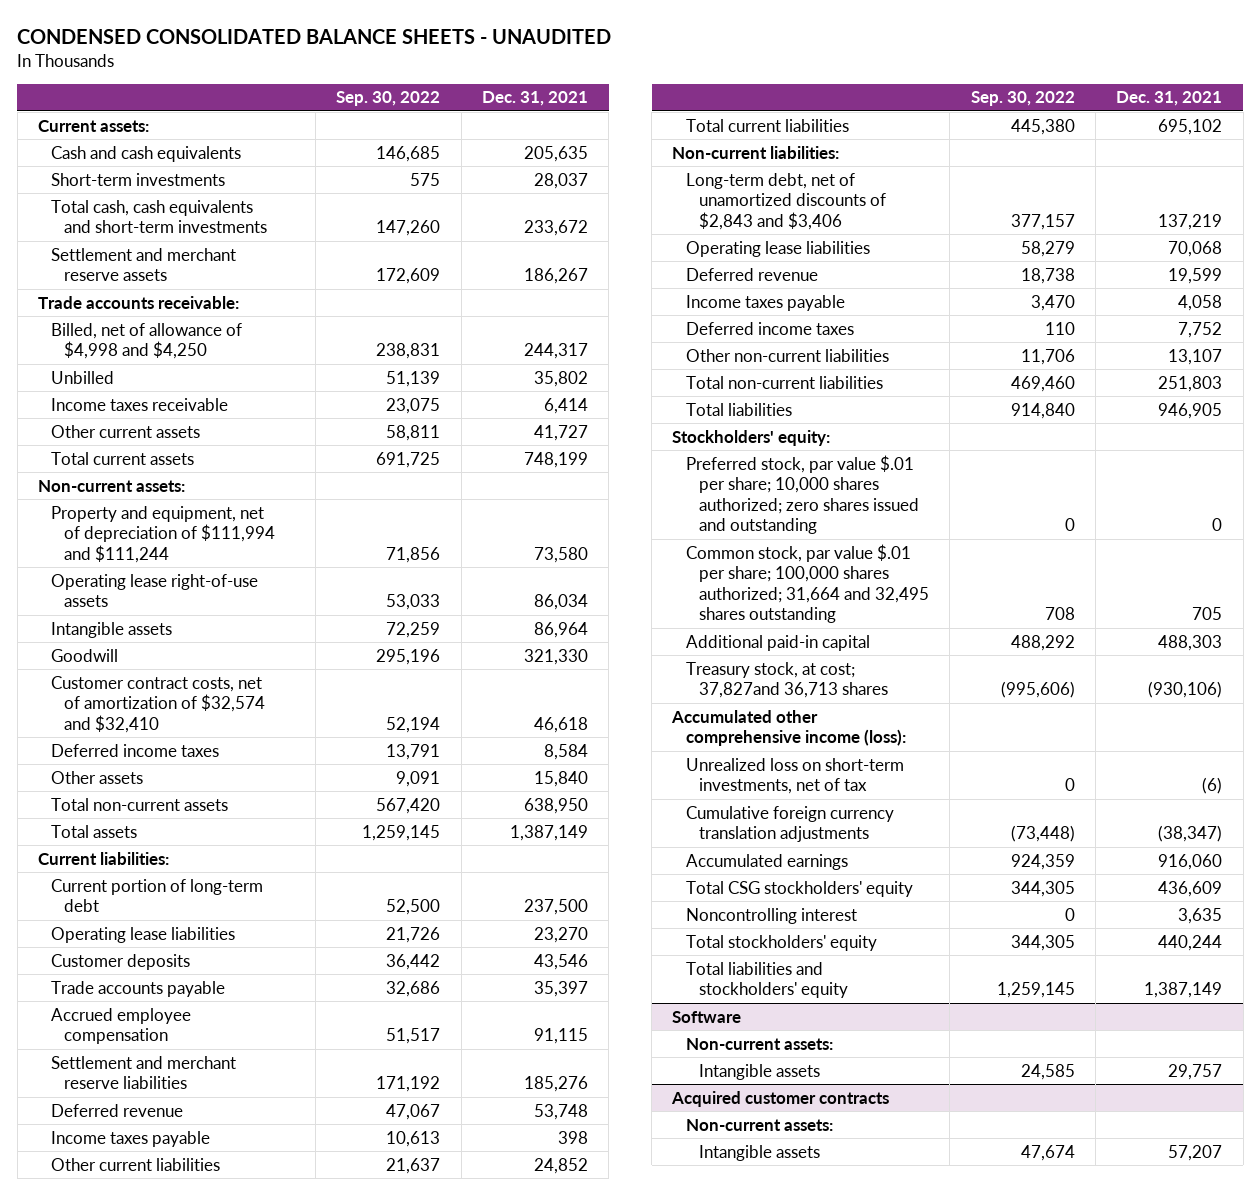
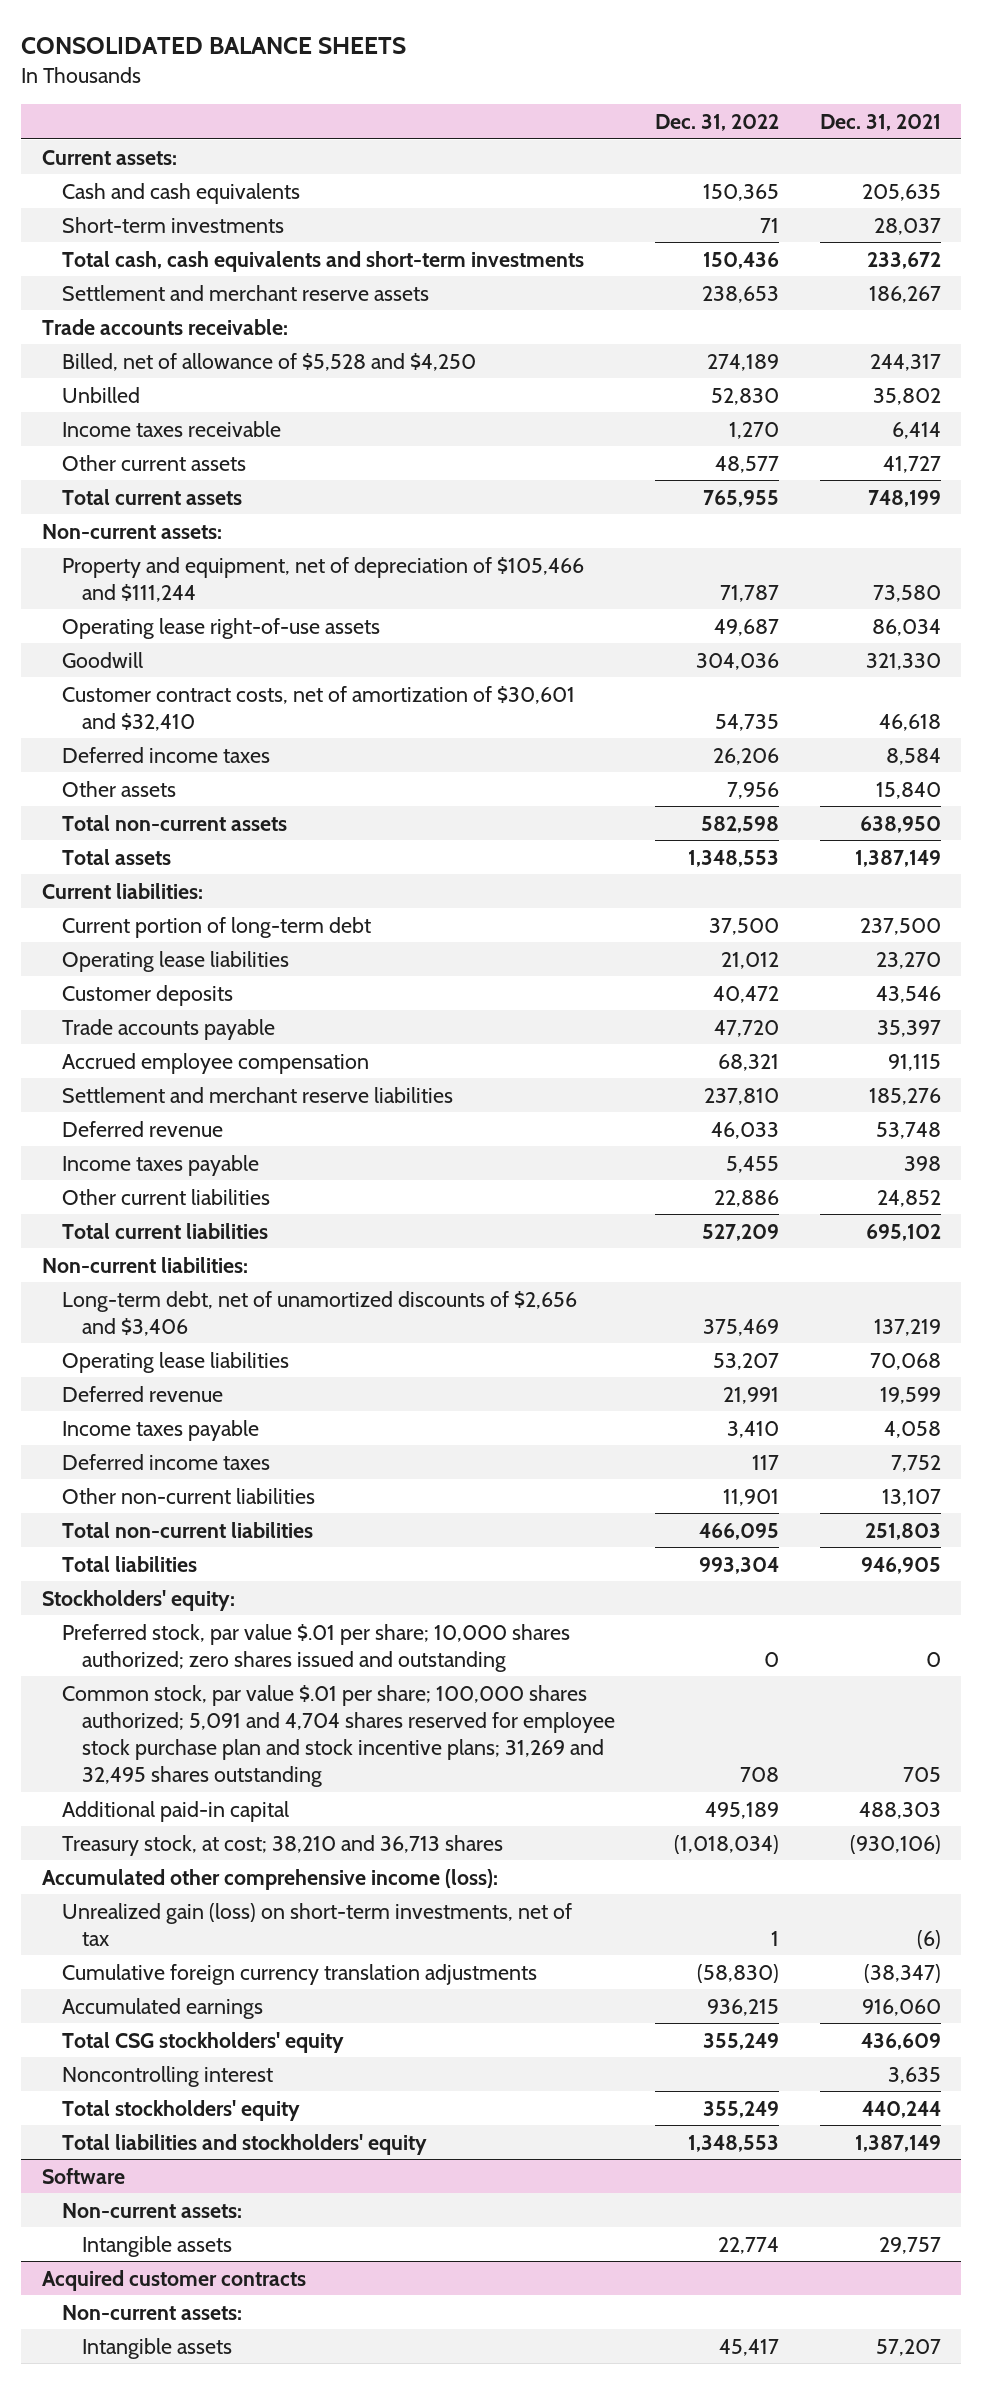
- CONDENSED CONSOLIDATED BALANCE SHEETS - UNAUDITED
+ CONSOLIDATED BALANCE SHEETS
- | Sep. 30, 2022 | Dec. 31, 2021
+ | Dec. 31, 2022 | Dec. 31, 2021
- Billed, net of allowance of $4,998 and $4,250 | 238,831 | 244,317
+ Billed, net of allowance of $5,528 and $4,250 | 274,189 | 244,317
- Property and equipment, net of depreciation of $111,994 and $111,244 | 71,856 | 73,580
+ Property and equipment, net of depreciation of $105,466 and $111,244 | 71,787 | 73,580
- Intangible assets | 72,259 | 86,964
- Customer contract costs, net of amortization of $32,574 and $32,410 | 52,194 | 46,618
+ Customer contract costs, net of amortization of $30,601 and $32,410 | 54,735 | 46,618
- Long-term debt, net of unamortized discounts of $2,843 and $3,406 | 377,157 | 137,219
+ Long-term debt, net of unamortized discounts of $2,656 and $3,406 | 375,469 | 137,219
- Common stock, par value $.01 per share; 100,000 shares authorized; 31,664 and 32,495 shares outstanding | 708 | 705
+ Common stock, par value $.01 per share; 100,000 shares authorized; 5,091 and 4,704 shares reserved for employee stock purchase plan and stock incentive plans; 31,269 and 32,495 shares outstanding | 708 | 705
- Treasury stock, at cost; 37,827and 36,713 shares | (995,606) | (930,106)
+ Treasury stock, at cost; 38,210 and 36,713 shares | (1,018,034) | (930,106)
- Unrealized loss on short-term investments, net of tax | 0 | (6)
+ Unrealized gain (loss) on short-term investments, net of tax | 1 | (6)

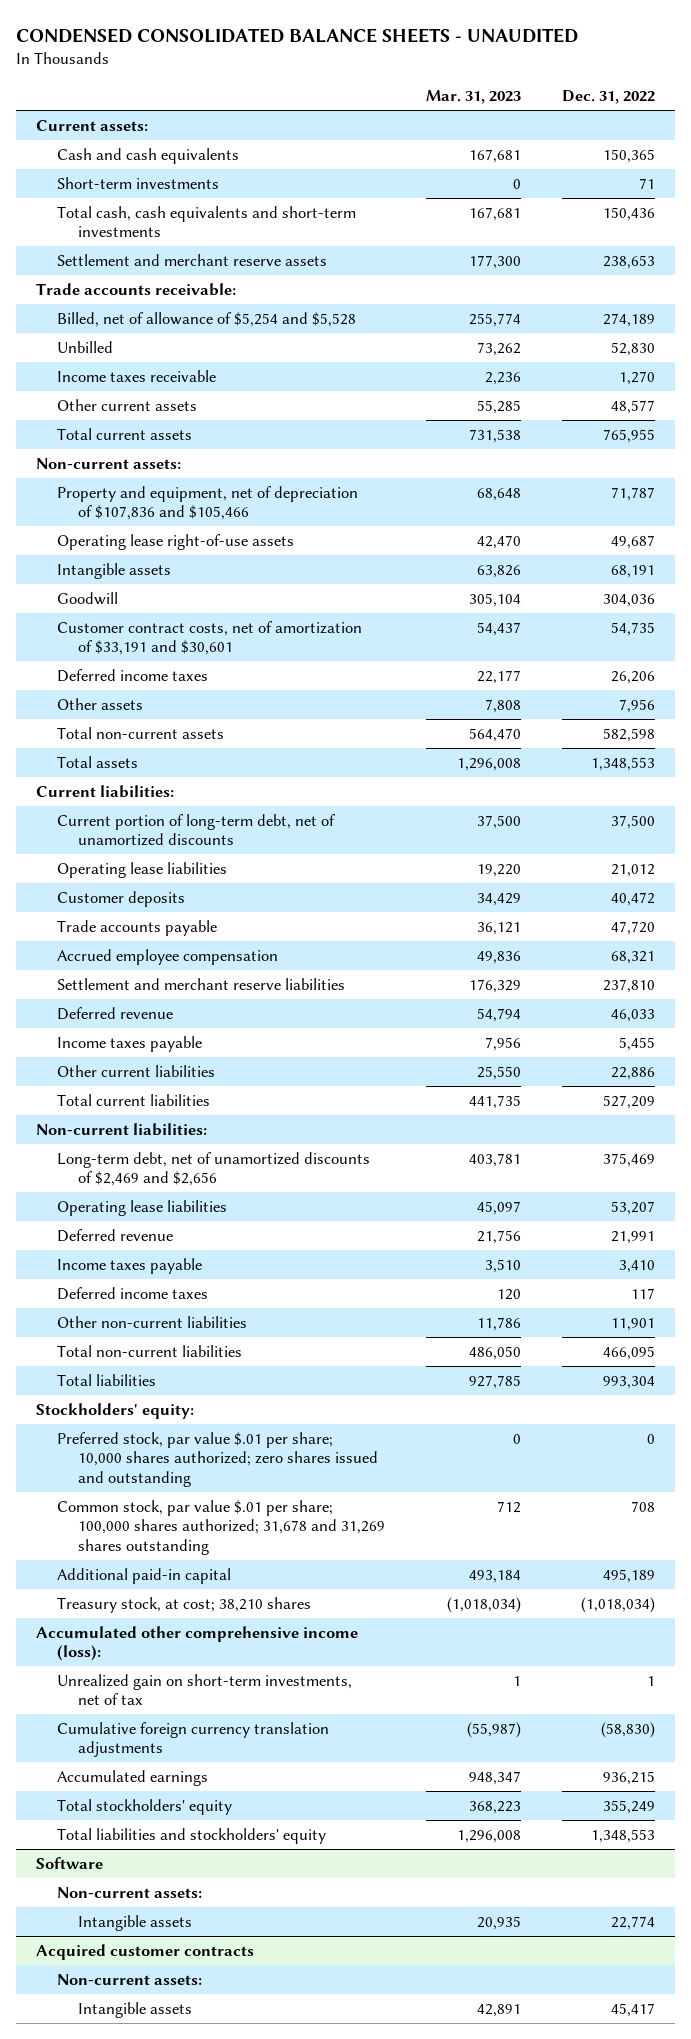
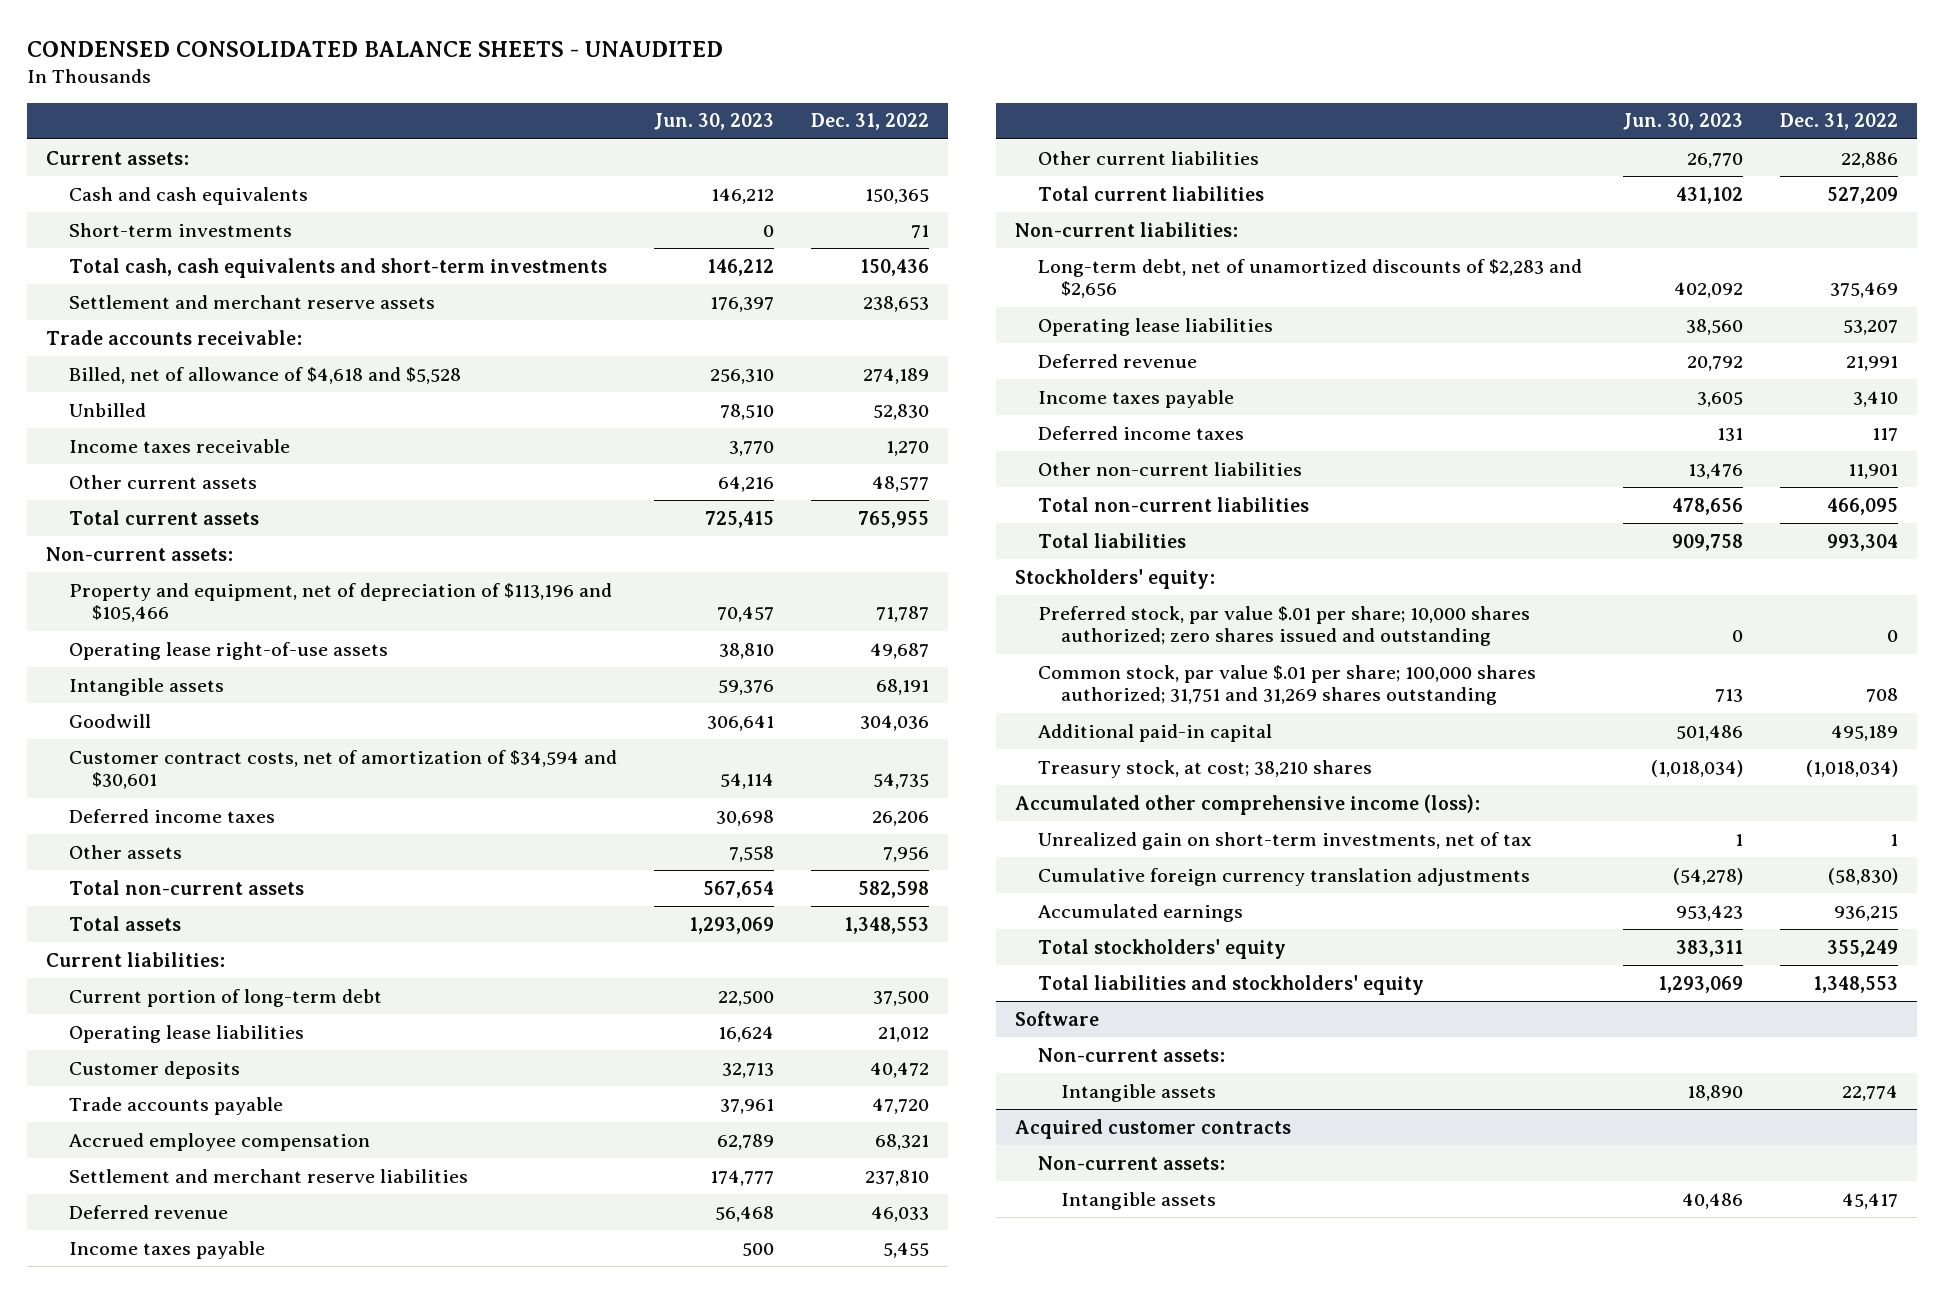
- | Mar. 31, 2023 | Dec. 31, 2022
+ | Jun. 30, 2023 | Dec. 31, 2022
- Billed, net of allowance of $5,254 and $5,528 | 255,774 | 274,189
+ Billed, net of allowance of $4,618 and $5,528 | 256,310 | 274,189
- Property and equipment, net of depreciation of $107,836 and $105,466 | 68,648 | 71,787
+ Property and equipment, net of depreciation of $113,196 and $105,466 | 70,457 | 71,787
- Customer contract costs, net of amortization of $33,191 and $30,601 | 54,437 | 54,735
+ Customer contract costs, net of amortization of $34,594 and $30,601 | 54,114 | 54,735
- Current portion of long-term debt, net of unamortized discounts | 37,500 | 37,500
+ Current portion of long-term debt | 22,500 | 37,500
- Long-term debt, net of unamortized discounts of $2,469 and $2,656 | 403,781 | 375,469
+ Long-term debt, net of unamortized discounts of $2,283 and $2,656 | 402,092 | 375,469
- Common stock, par value $.01 per share; 100,000 shares authorized; 31,678 and 31,269 shares outstanding | 712 | 708
+ Common stock, par value $.01 per share; 100,000 shares authorized; 31,751 and 31,269 shares outstanding | 713 | 708

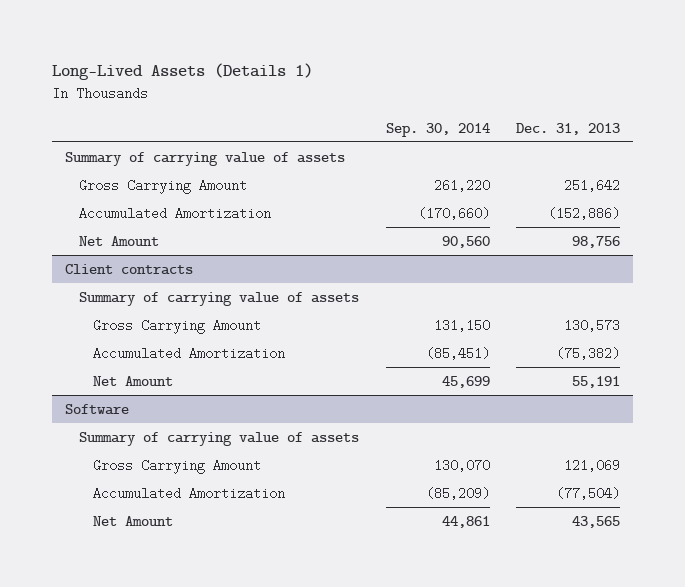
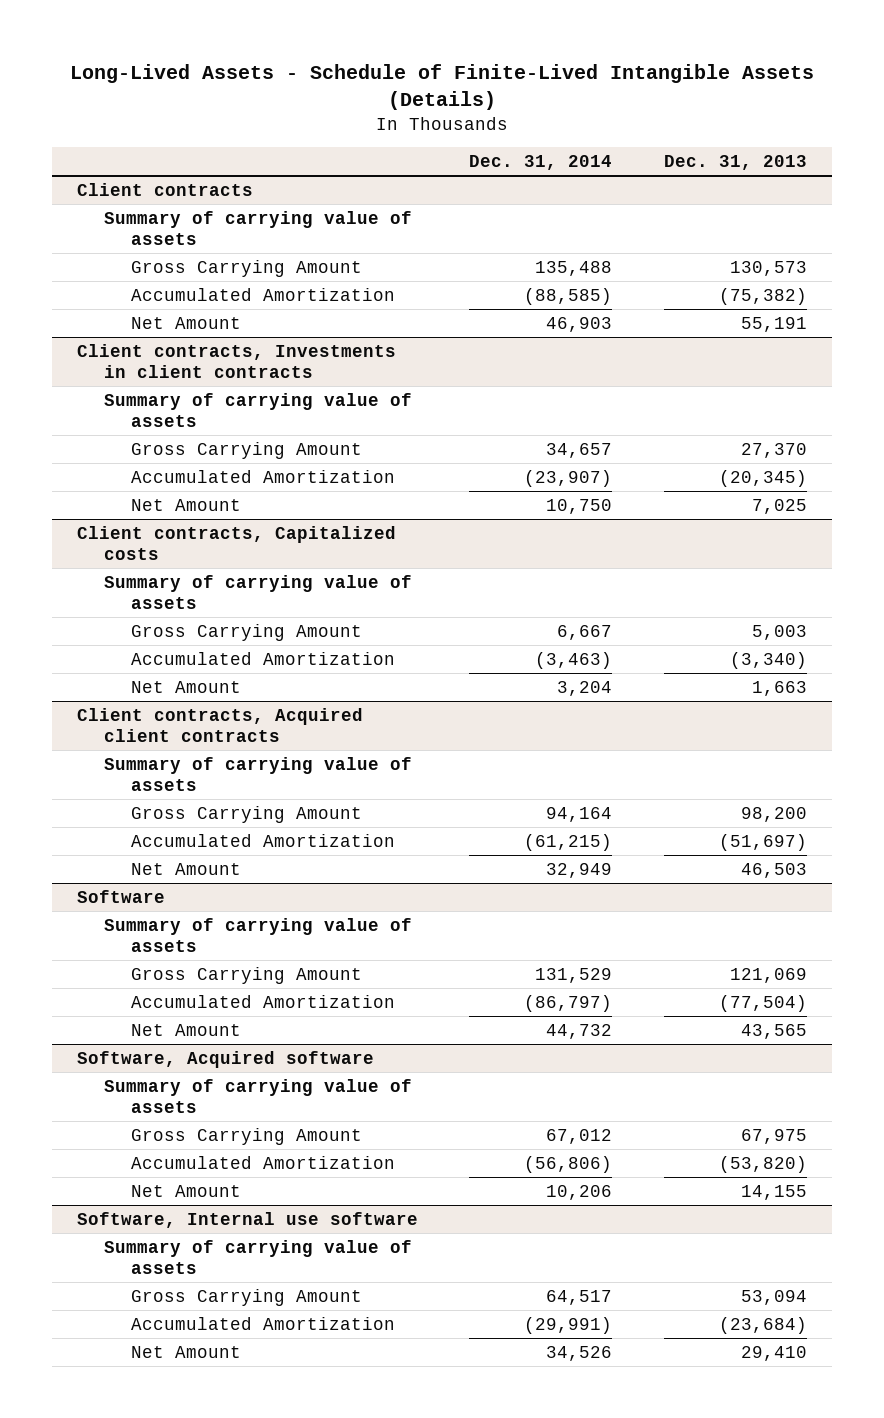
- Long-Lived Assets (Details 1)
+ Long-Lived Assets - Schedule of Finite-Lived Intangible Assets (Details)
- | Sep. 30, 2014 | Dec. 31, 2013
+ | Dec. 31, 2014 | Dec. 31, 2013
- Summary of carrying value of assets
- Gross Carrying Amount | 261,220 | 251,642
- Accumulated Amortization | (170,660) | (152,886)
- Net Amount | 90,560 | 98,756
+ Client contracts, Investments in client contracts
+ Summary of carrying value of assets
+ Gross Carrying Amount | 34,657 | 27,370
+ Accumulated Amortization | (23,907) | (20,345)
+ Net Amount | 10,750 | 7,025
+ Client contracts, Capitalized costs
+ Summary of carrying value of assets
+ Gross Carrying Amount | 6,667 | 5,003
+ Accumulated Amortization | (3,463) | (3,340)
+ Net Amount | 3,204 | 1,663
+ Client contracts, Acquired client contracts
+ Summary of carrying value of assets
+ Gross Carrying Amount | 94,164 | 98,200
+ Accumulated Amortization | (61,215) | (51,697)
+ Net Amount | 32,949 | 46,503
+ Software, Acquired software
+ Summary of carrying value of assets
+ Gross Carrying Amount | 67,012 | 67,975
+ Accumulated Amortization | (56,806) | (53,820)
+ Net Amount | 10,206 | 14,155
+ Software, Internal use software
+ Summary of carrying value of assets
+ Gross Carrying Amount | 64,517 | 53,094
+ Accumulated Amortization | (29,991) | (23,684)
+ Net Amount | 34,526 | 29,410

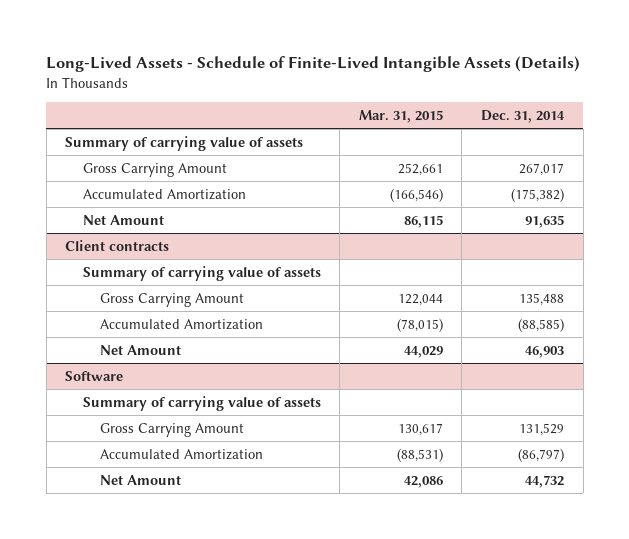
- | Dec. 31, 2014 | Dec. 31, 2013
+ | Mar. 31, 2015 | Dec. 31, 2014
+ Summary of carrying value of assets
+ Gross Carrying Amount | 252,661 | 267,017
+ Accumulated Amortization | (166,546) | (175,382)
+ Net Amount | 86,115 | 91,635
- Client contracts, Investments in client contracts
- Summary of carrying value of assets
- Gross Carrying Amount | 34,657 | 27,370
- Accumulated Amortization | (23,907) | (20,345)
- Net Amount | 10,750 | 7,025
- Client contracts, Capitalized costs
- Summary of carrying value of assets
- Gross Carrying Amount | 6,667 | 5,003
- Accumulated Amortization | (3,463) | (3,340)
- Net Amount | 3,204 | 1,663
- Client contracts, Acquired client contracts
- Summary of carrying value of assets
- Gross Carrying Amount | 94,164 | 98,200
- Accumulated Amortization | (61,215) | (51,697)
- Net Amount | 32,949 | 46,503
- Software, Acquired software
- Summary of carrying value of assets
- Gross Carrying Amount | 67,012 | 67,975
- Accumulated Amortization | (56,806) | (53,820)
- Net Amount | 10,206 | 14,155
- Software, Internal use software
- Summary of carrying value of assets
- Gross Carrying Amount | 64,517 | 53,094
- Accumulated Amortization | (29,991) | (23,684)
- Net Amount | 34,526 | 29,410

